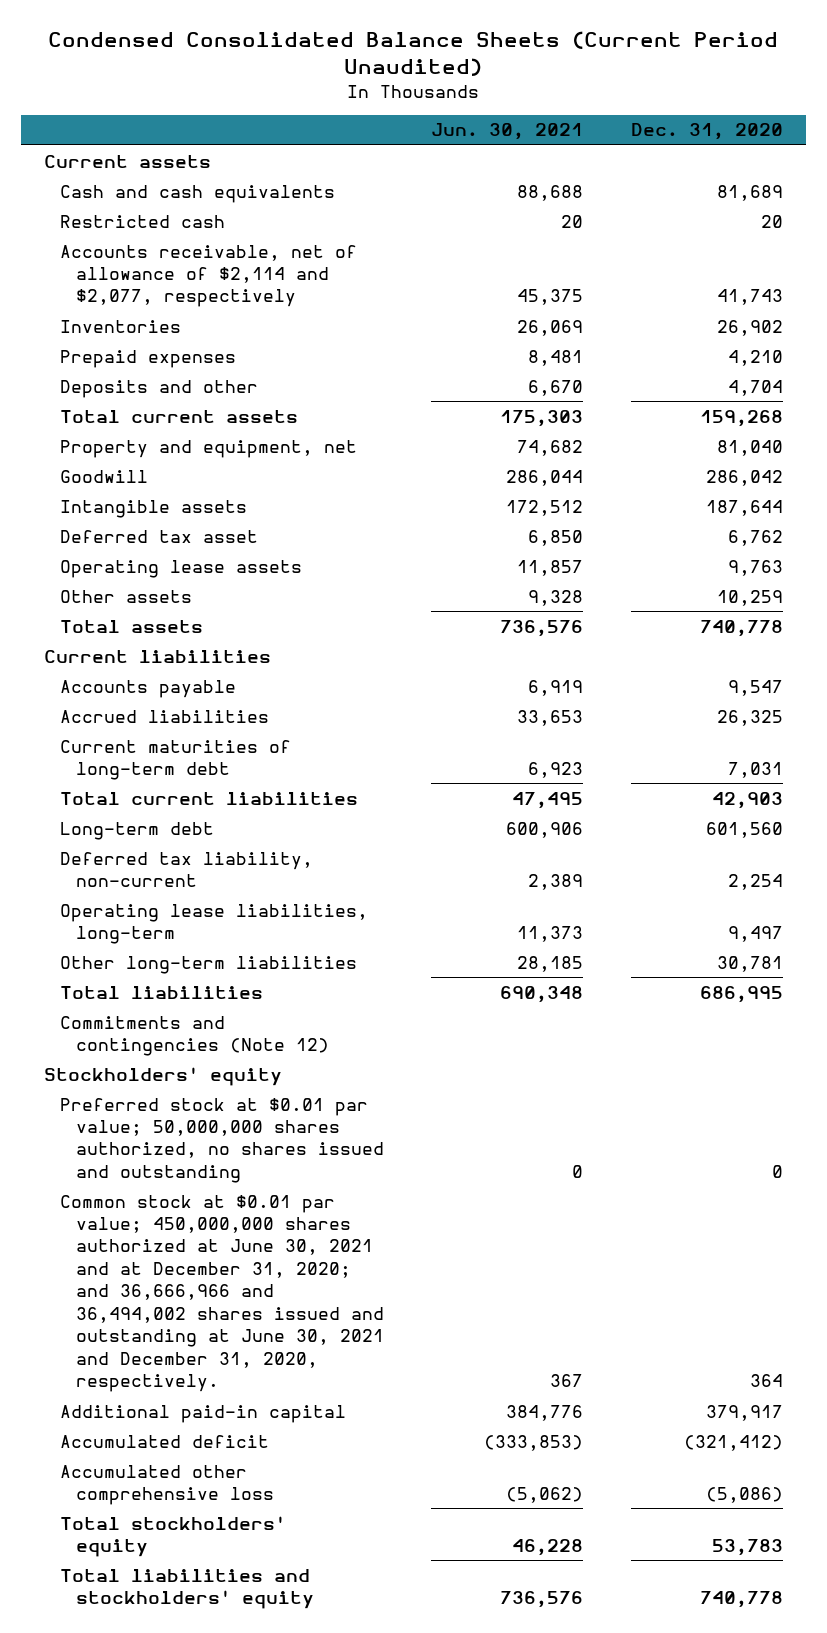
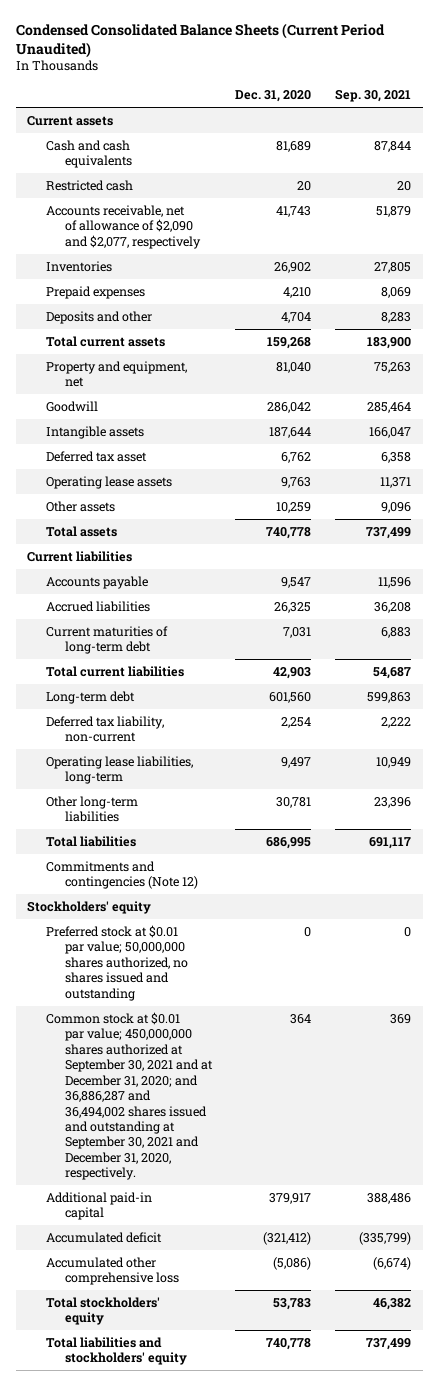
- | Jun. 30, 2021 | Dec. 31, 2020
+ | Dec. 31, 2020 | Sep. 30, 2021
- Accounts receivable, net of allowance of $2,114 and $2,077, respectively | 45,375 | 41,743
+ Accounts receivable, net of allowance of $2,090 and $2,077, respectively | 41,743 | 51,879
- Common stock at $0.01 par value; 450,000,000 shares authorized at June 30, 2021 and at December 31, 2020; and 36,666,966 and 36,494,002 shares issued and outstanding at June 30, 2021 and December 31, 2020, respectively. | 367 | 364
+ Common stock at $0.01 par value; 450,000,000 shares authorized at September 30, 2021 and at December 31, 2020; and 36,886,287 and 36,494,002 shares issued and outstanding at September 30, 2021 and December 31, 2020, respectively. | 364 | 369

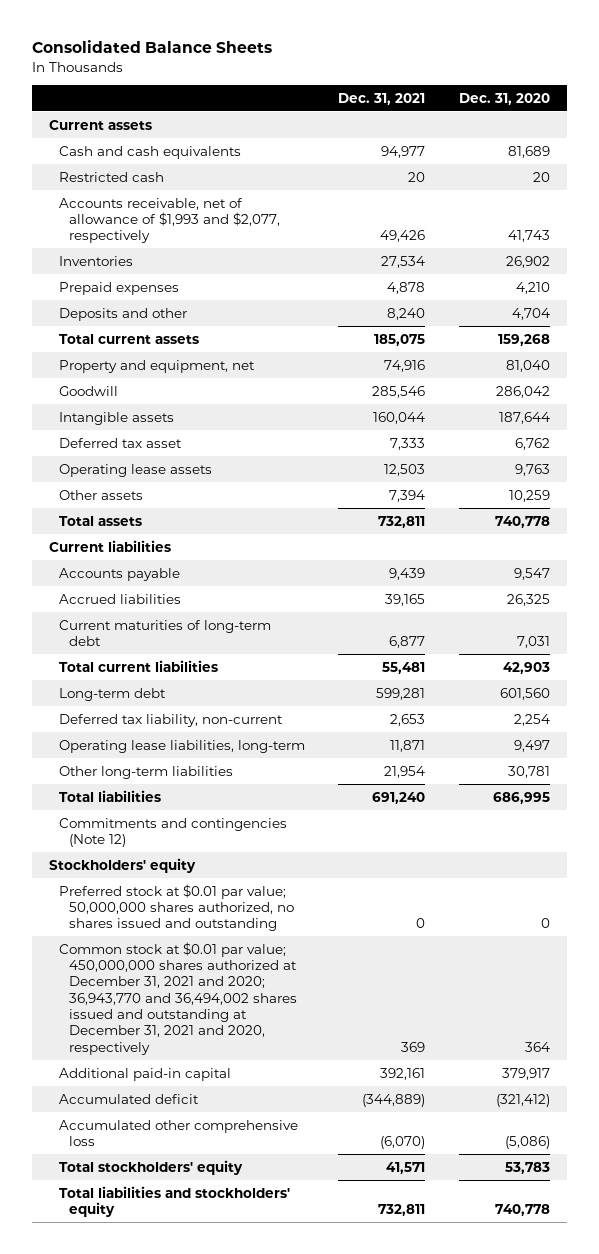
- Condensed Consolidated Balance Sheets (Current Period Unaudited)
+ Consolidated Balance Sheets
- | Dec. 31, 2020 | Sep. 30, 2021
+ | Dec. 31, 2021 | Dec. 31, 2020
- Accounts receivable, net of allowance of $2,090 and $2,077, respectively | 41,743 | 51,879
+ Accounts receivable, net of allowance of $1,993 and $2,077, respectively | 49,426 | 41,743
- Common stock at $0.01 par value; 450,000,000 shares authorized at September 30, 2021 and at December 31, 2020; and 36,886,287 and 36,494,002 shares issued and outstanding at September 30, 2021 and December 31, 2020, respectively. | 364 | 369
+ Common stock at $0.01 par value; 450,000,000 shares authorized at December 31, 2021 and 2020; 36,943,770 and 36,494,002 shares issued and outstanding at December 31, 2021 and 2020, respectively | 369 | 364

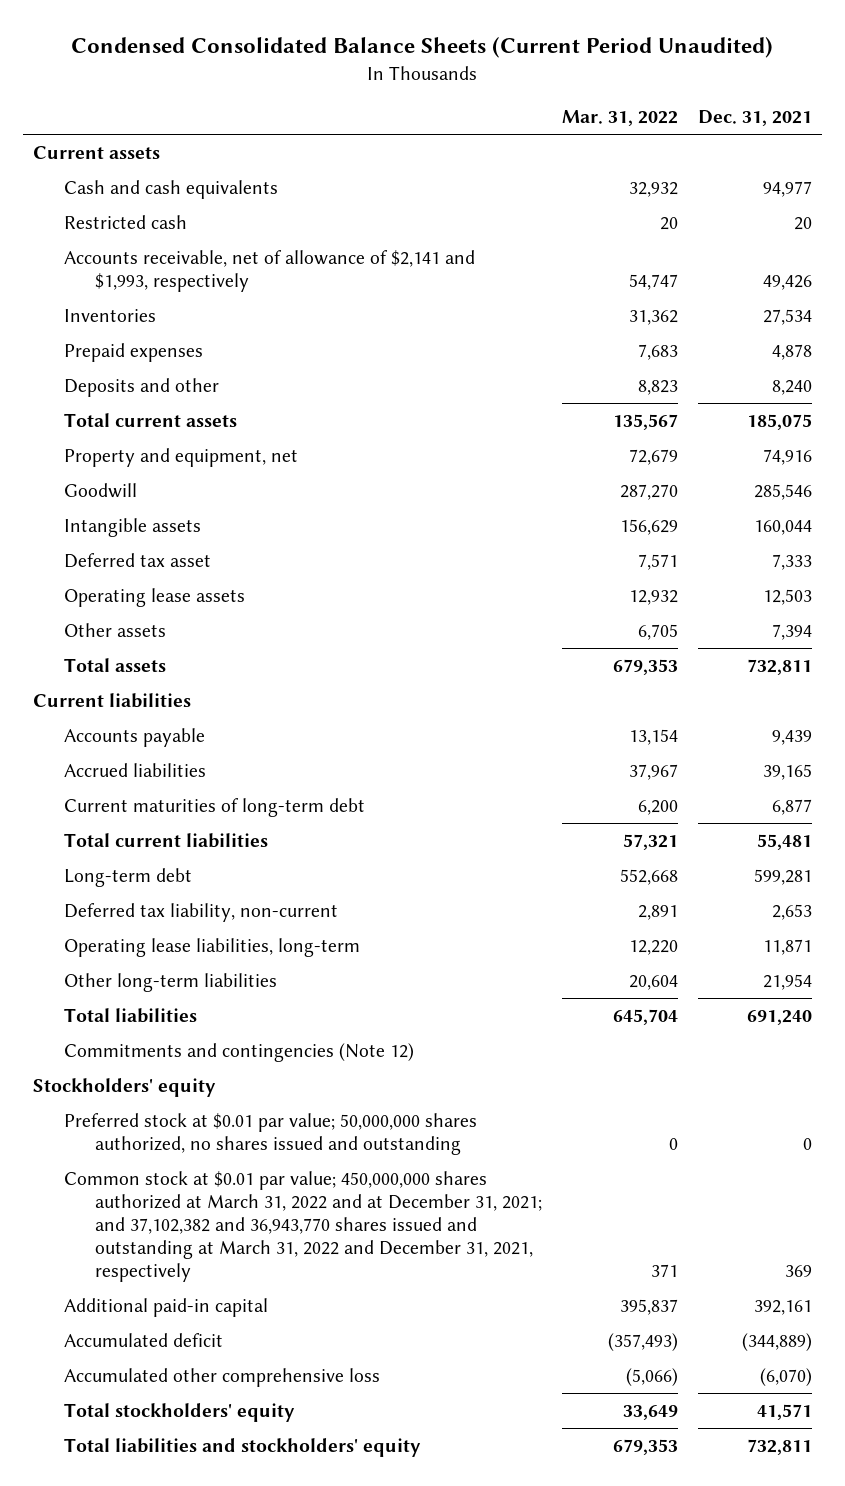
- Consolidated Balance Sheets
+ Condensed Consolidated Balance Sheets (Current Period Unaudited)
- | Dec. 31, 2021 | Dec. 31, 2020
+ | Mar. 31, 2022 | Dec. 31, 2021
- Accounts receivable, net of allowance of $1,993 and $2,077, respectively | 49,426 | 41,743
+ Accounts receivable, net of allowance of $2,141 and $1,993, respectively | 54,747 | 49,426
- Common stock at $0.01 par value; 450,000,000 shares authorized at December 31, 2021 and 2020; 36,943,770 and 36,494,002 shares issued and outstanding at December 31, 2021 and 2020, respectively | 369 | 364
+ Common stock at $0.01 par value; 450,000,000 shares authorized at March 31, 2022 and at December 31, 2021; and 37,102,382 and 36,943,770 shares issued and outstanding at March 31, 2022 and December 31, 2021, respectively | 371 | 369

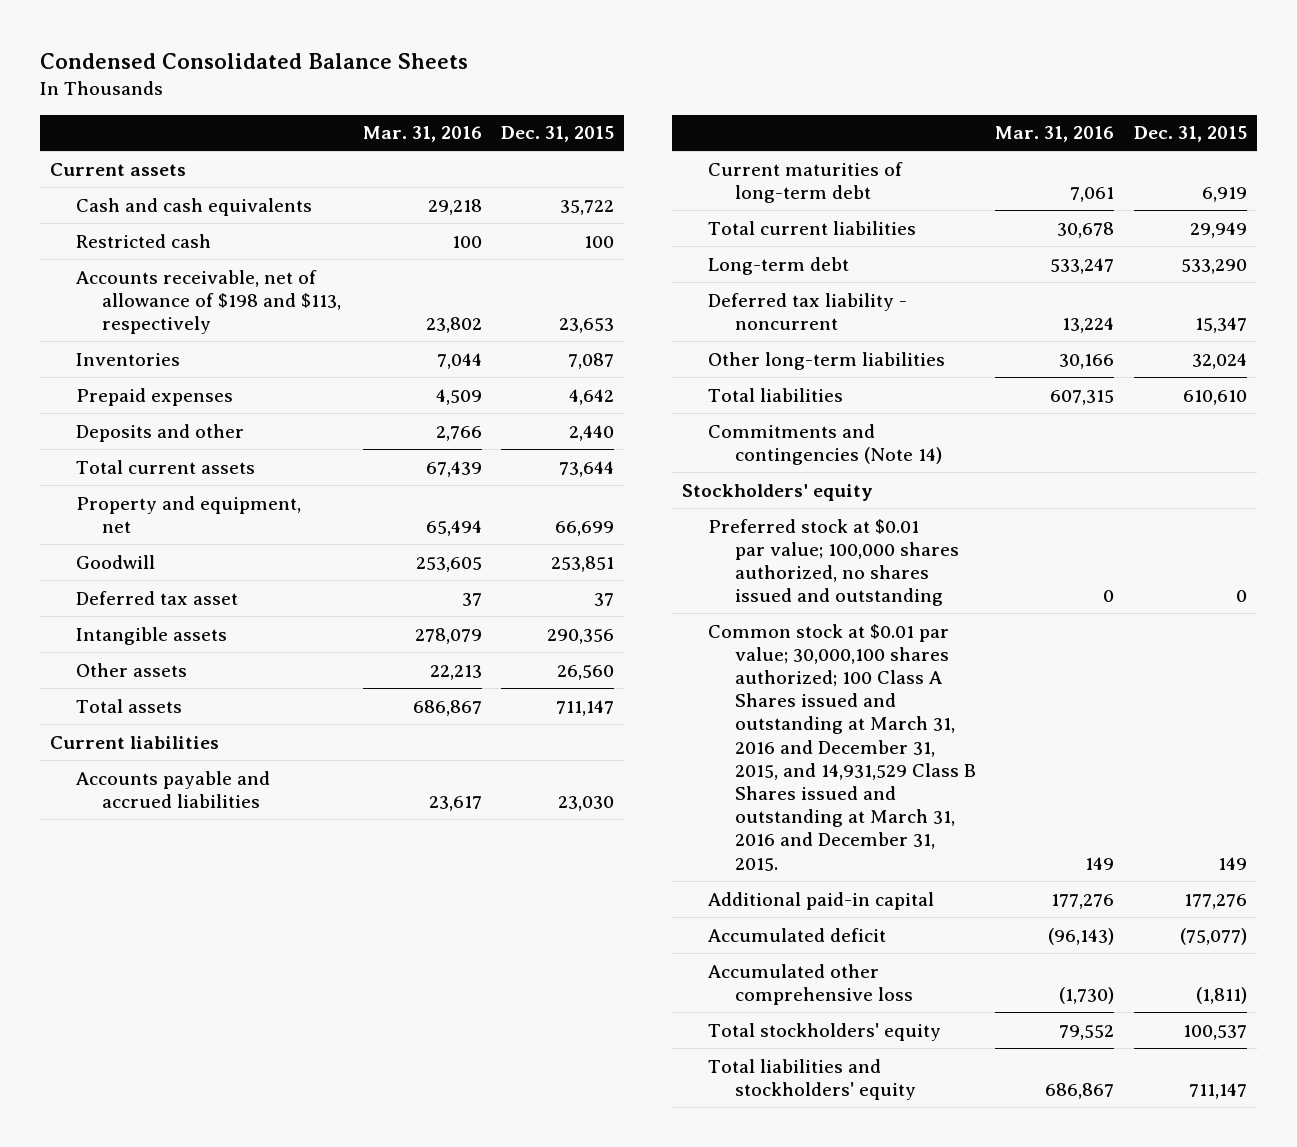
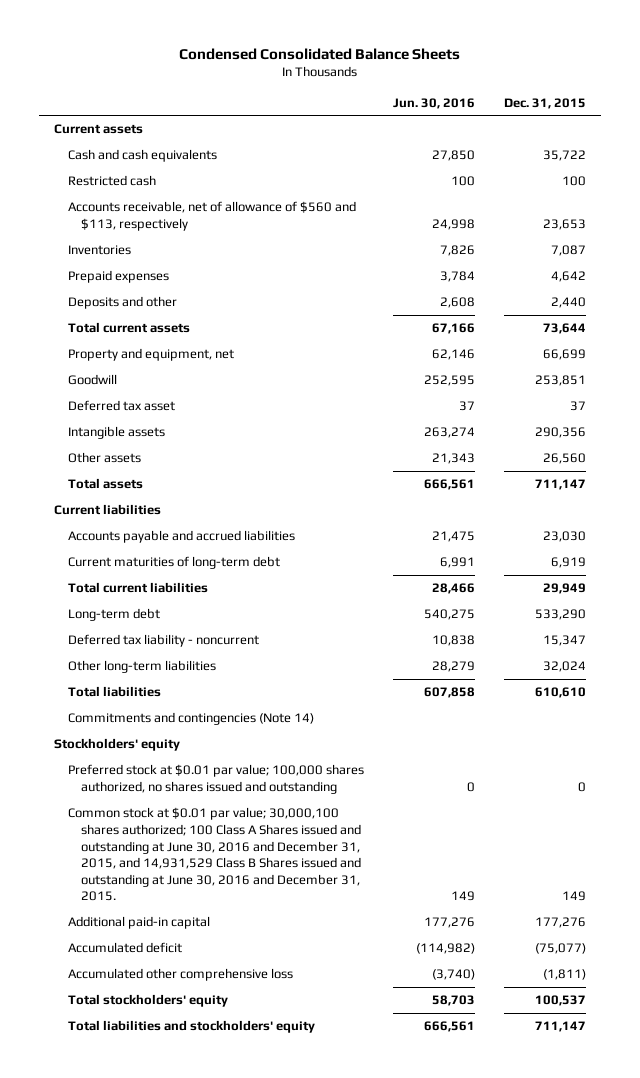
- | Mar. 31, 2016 | Dec. 31, 2015
+ | Jun. 30, 2016 | Dec. 31, 2015
- Accounts receivable, net of allowance of $198 and $113, respectively | 23,802 | 23,653
+ Accounts receivable, net of allowance of $560 and $113, respectively | 24,998 | 23,653
- Common stock at $0.01 par value; 30,000,100 shares authorized; 100 Class A Shares issued and outstanding at March 31, 2016 and December 31, 2015, and 14,931,529 Class B Shares issued and outstanding at March 31, 2016 and December 31, 2015. | 149 | 149
+ Common stock at $0.01 par value; 30,000,100 shares authorized; 100 Class A Shares issued and outstanding at June 30, 2016 and December 31, 2015, and 14,931,529 Class B Shares issued and outstanding at June 30, 2016 and December 31, 2015. | 149 | 149

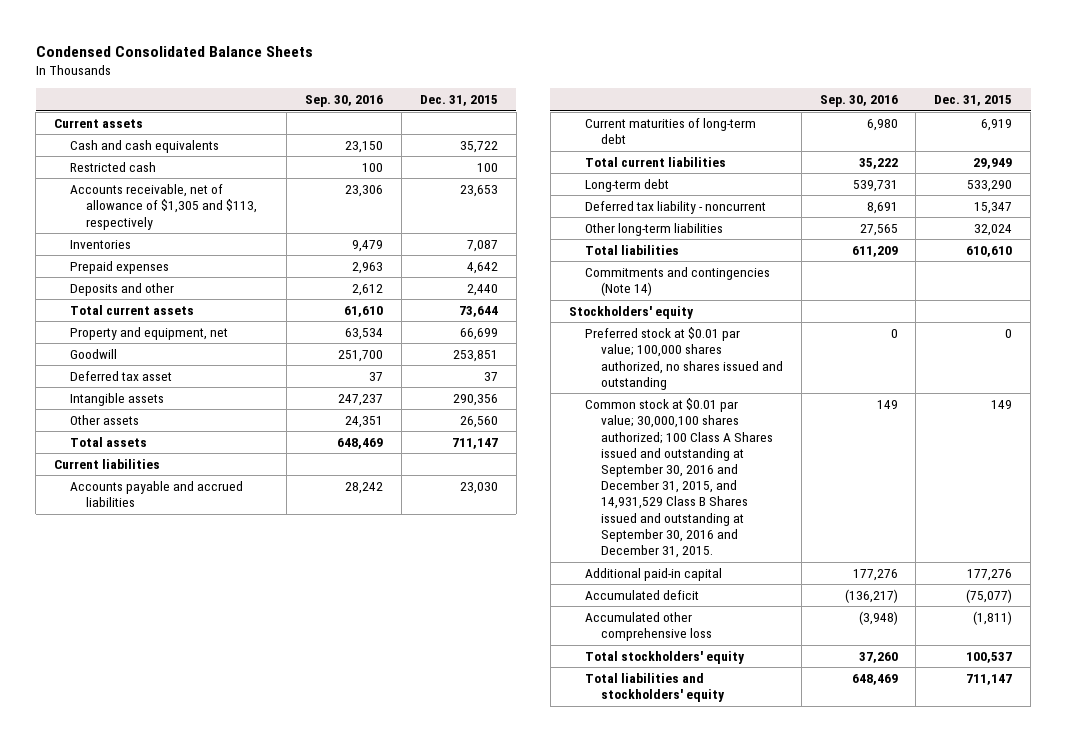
- | Jun. 30, 2016 | Dec. 31, 2015
+ | Sep. 30, 2016 | Dec. 31, 2015
- Accounts receivable, net of allowance of $560 and $113, respectively | 24,998 | 23,653
+ Accounts receivable, net of allowance of $1,305 and $113, respectively | 23,306 | 23,653
- Common stock at $0.01 par value; 30,000,100 shares authorized; 100 Class A Shares issued and outstanding at June 30, 2016 and December 31, 2015, and 14,931,529 Class B Shares issued and outstanding at June 30, 2016 and December 31, 2015. | 149 | 149
+ Common stock at $0.01 par value; 30,000,100 shares authorized; 100 Class A Shares issued and outstanding at September 30, 2016 and December 31, 2015, and 14,931,529 Class B Shares issued and outstanding at September 30, 2016 and December 31, 2015. | 149 | 149

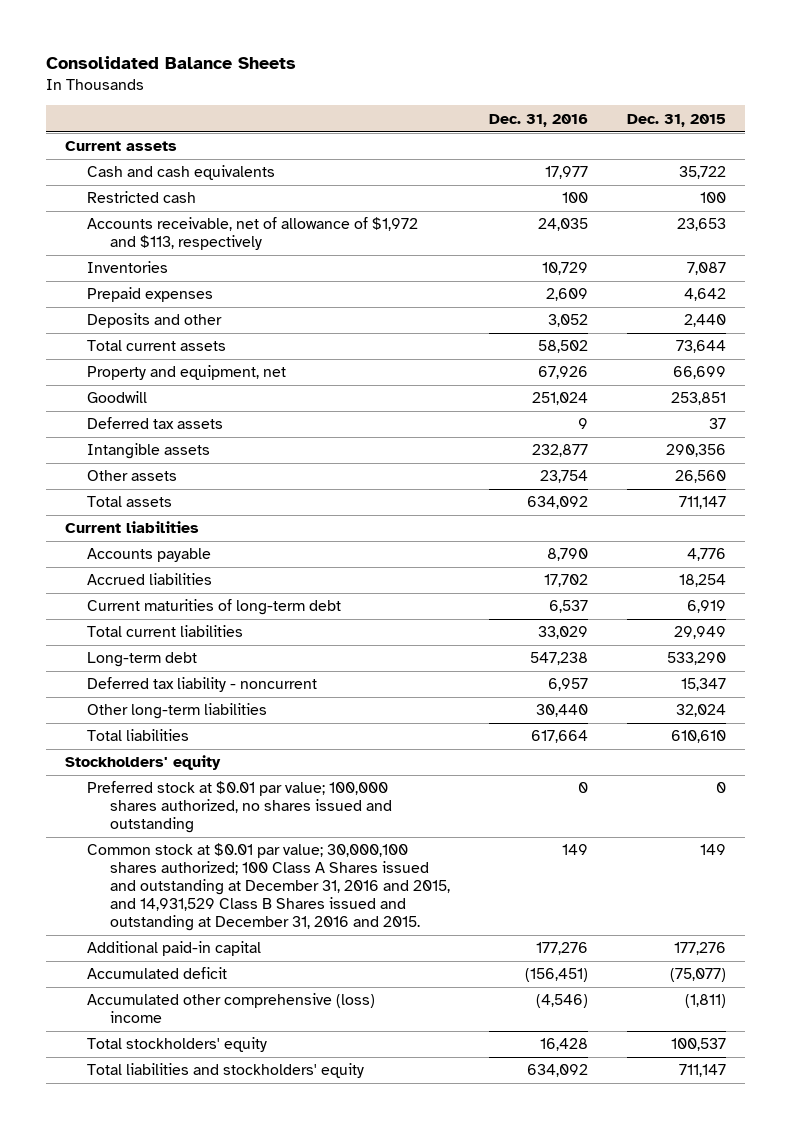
- Condensed Consolidated Balance Sheets
+ Consolidated Balance Sheets
- | Sep. 30, 2016 | Dec. 31, 2015
+ | Dec. 31, 2016 | Dec. 31, 2015
- Accounts receivable, net of allowance of $1,305 and $113, respectively | 23,306 | 23,653
+ Accounts receivable, net of allowance of $1,972 and $113, respectively | 24,035 | 23,653
- Deferred tax asset | 37 | 37
+ Deferred tax assets | 9 | 37
- Accounts payable and accrued liabilities | 28,242 | 23,030
+ Accounts payable | 8,790 | 4,776
+ Accrued liabilities | 17,702 | 18,254
- Commitments and contingencies (Note 14)
- Common stock at $0.01 par value; 30,000,100 shares authorized; 100 Class A Shares issued and outstanding at September 30, 2016 and December 31, 2015, and 14,931,529 Class B Shares issued and outstanding at September 30, 2016 and December 31, 2015. | 149 | 149
+ Common stock at $0.01 par value; 30,000,100 shares authorized; 100 Class A Shares issued and outstanding at December 31, 2016 and 2015, and 14,931,529 Class B Shares issued and outstanding at December 31, 2016 and 2015. | 149 | 149
- Accumulated other comprehensive loss | (3,948) | (1,811)
+ Accumulated other comprehensive (loss) income | (4,546) | (1,811)

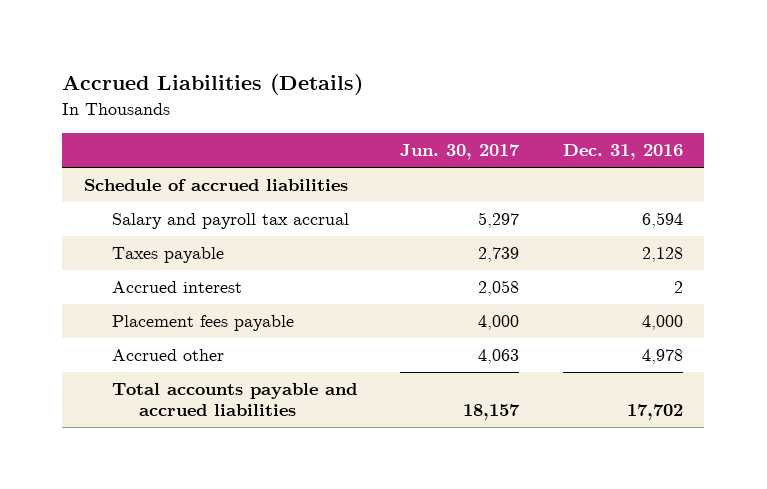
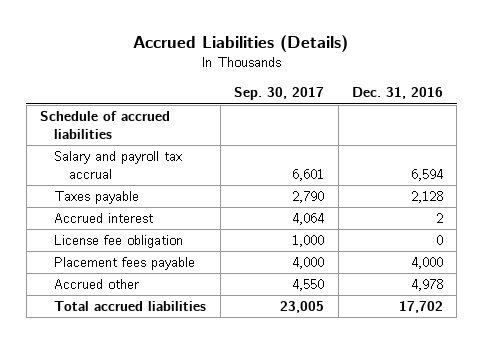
- | Jun. 30, 2017 | Dec. 31, 2016
+ | Sep. 30, 2017 | Dec. 31, 2016
+ License fee obligation | 1,000 | 0
- Total accounts payable and accrued liabilities | 18,157 | 17,702
+ Total accrued liabilities | 23,005 | 17,702

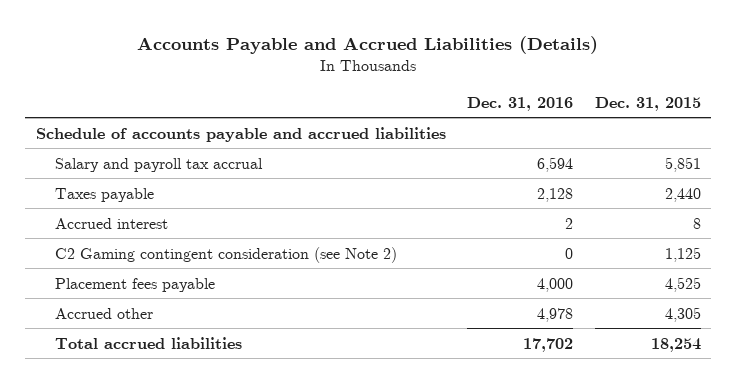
- Accrued Liabilities (Details)
+ Accounts Payable and Accrued Liabilities (Details)
- | Sep. 30, 2017 | Dec. 31, 2016
+ | Dec. 31, 2016 | Dec. 31, 2015
- Schedule of accrued liabilities
+ Schedule of accounts payable and accrued liabilities
- License fee obligation | 1,000 | 0
+ C2 Gaming contingent consideration (see Note 2) | 0 | 1,125

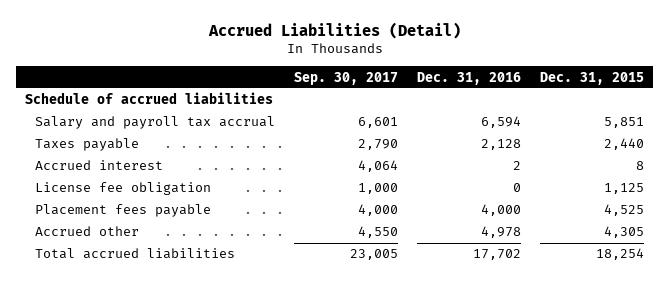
- Accounts Payable and Accrued Liabilities (Details)
+ Accrued Liabilities (Detail)
- | Dec. 31, 2016 | Dec. 31, 2015
+ | Sep. 30, 2017 | Dec. 31, 2016 | Dec. 31, 2015
- Schedule of accounts payable and accrued liabilities
+ Schedule of accrued liabilities
- C2 Gaming contingent consideration (see Note 2) | 0 | 1,125
+ License fee obligation | 1,000 | 0 | 1,125

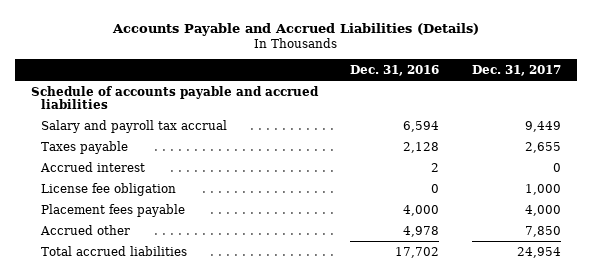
- Accrued Liabilities (Detail)
+ Accounts Payable and Accrued Liabilities (Details)
- | Sep. 30, 2017 | Dec. 31, 2016 | Dec. 31, 2015
+ | Dec. 31, 2016 | Dec. 31, 2017
- Schedule of accrued liabilities
+ Schedule of accounts payable and accrued liabilities

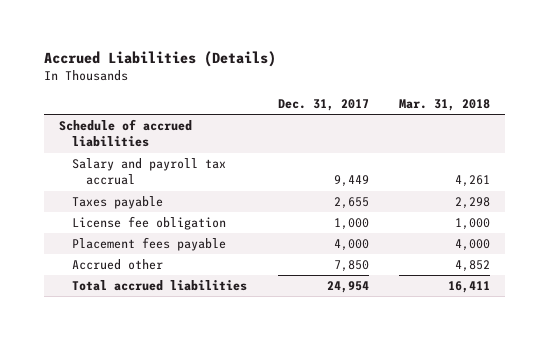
- Accounts Payable and Accrued Liabilities (Details)
+ Accrued Liabilities (Details)
- | Dec. 31, 2016 | Dec. 31, 2017
+ | Dec. 31, 2017 | Mar. 31, 2018
- Schedule of accounts payable and accrued liabilities
+ Schedule of accrued liabilities
- Accrued interest | 2 | 0

